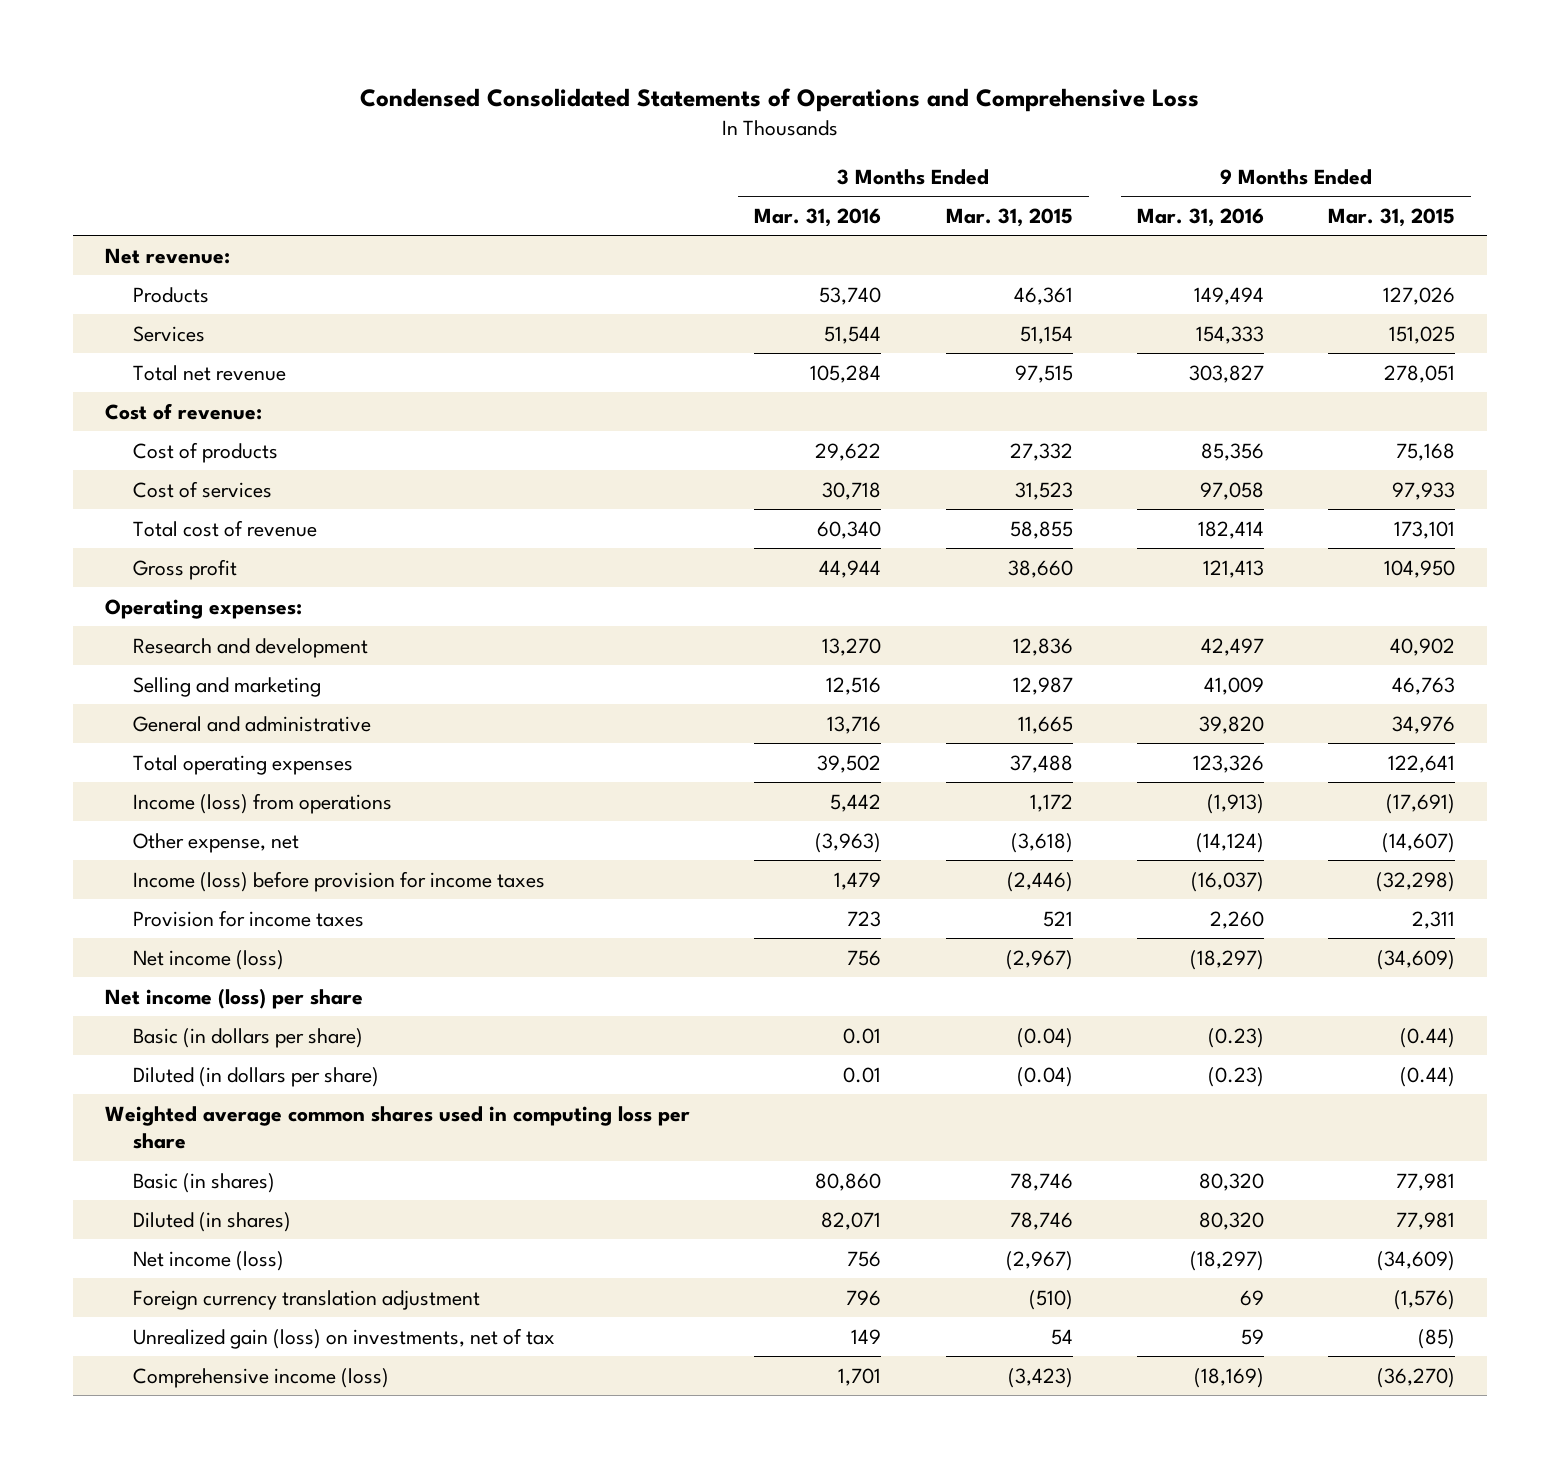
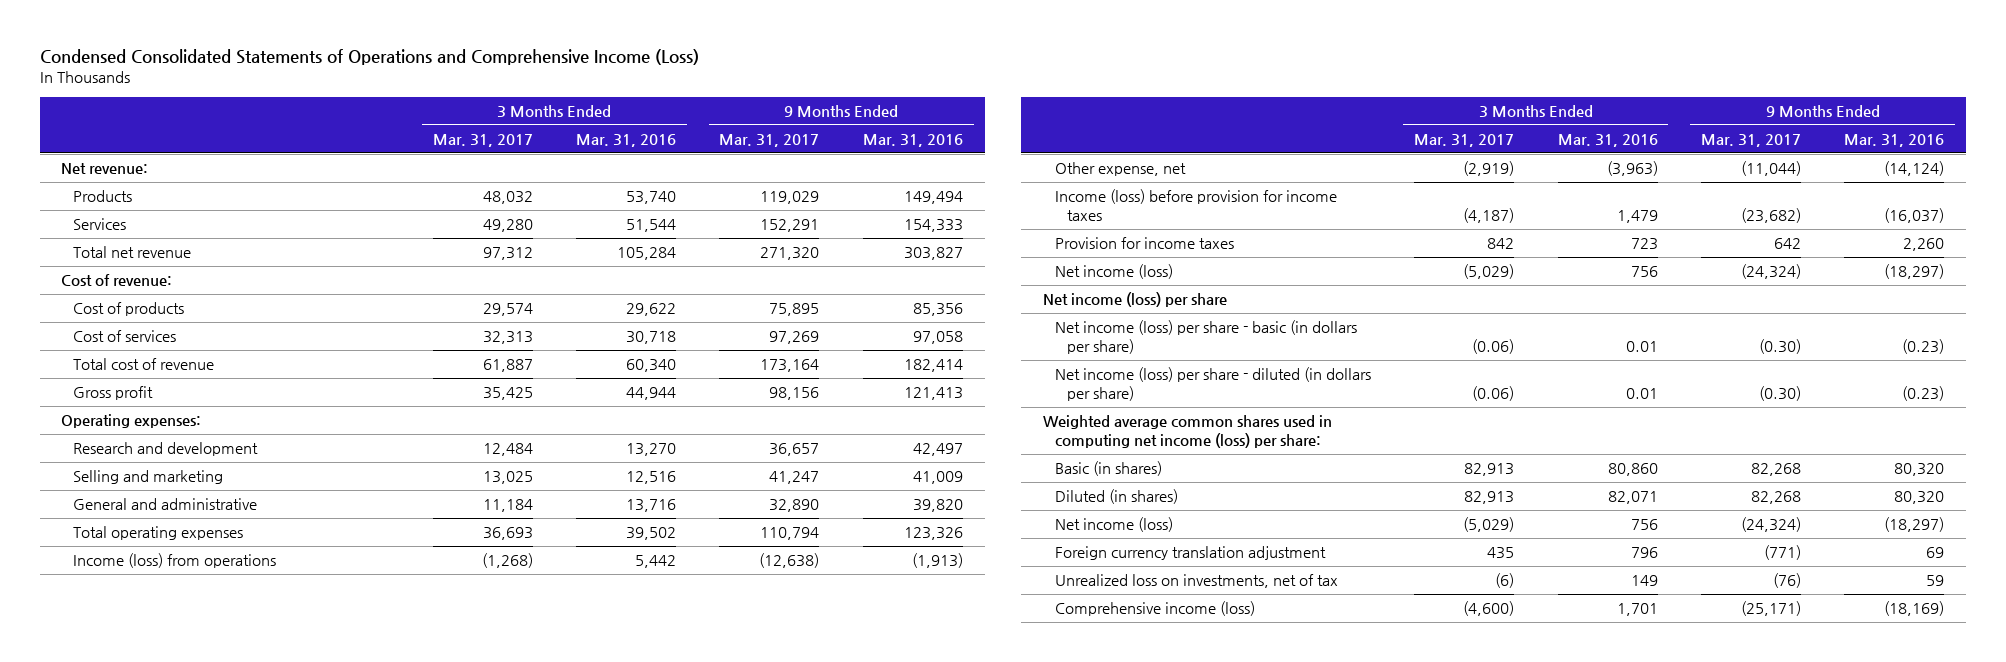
- Condensed Consolidated Statements of Operations and Comprehensive Loss
+ Condensed Consolidated Statements of Operations and Comprehensive Income (Loss)
- | 3 Months Ended Mar. 31, 2016 | 3 Months Ended Mar. 31, 2015 | 9 Months Ended Mar. 31, 2016 | 9 Months Ended Mar. 31, 2015
+ | 3 Months Ended Mar. 31, 2017 | 3 Months Ended Mar. 31, 2016 | 9 Months Ended Mar. 31, 2017 | 9 Months Ended Mar. 31, 2016
- Basic (in dollars per share) | 0.01 | (0.04) | (0.23) | (0.44)
- Diluted (in dollars per share) | 0.01 | (0.04) | (0.23) | (0.44)
- Weighted average common shares used in computing loss per share
+ Net income (loss) per share - basic (in dollars per share) | (0.06) | 0.01 | (0.30) | (0.23)
+ Net income (loss) per share - diluted (in dollars per share) | (0.06) | 0.01 | (0.30) | (0.23)
+ Weighted average common shares used in computing net income (loss) per share:
- Unrealized gain (loss) on investments, net of tax | 149 | 54 | 59 | (85)
+ Unrealized loss on investments, net of tax | (6) | 149 | (76) | 59

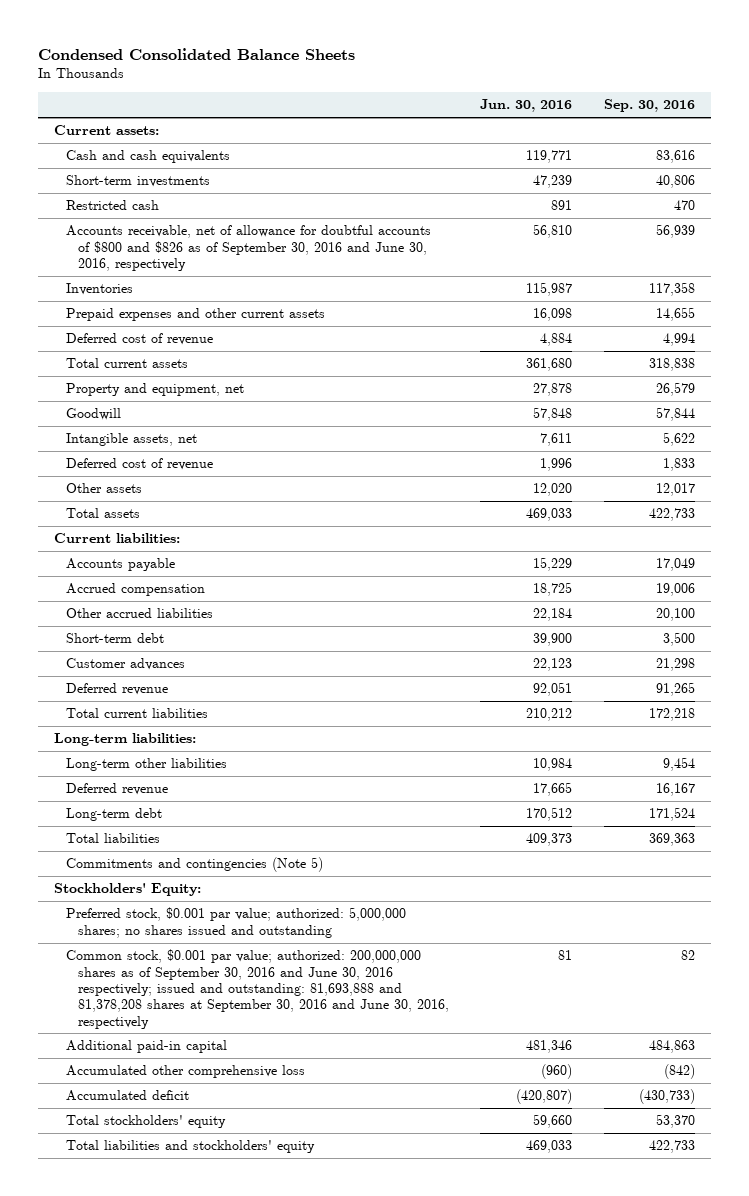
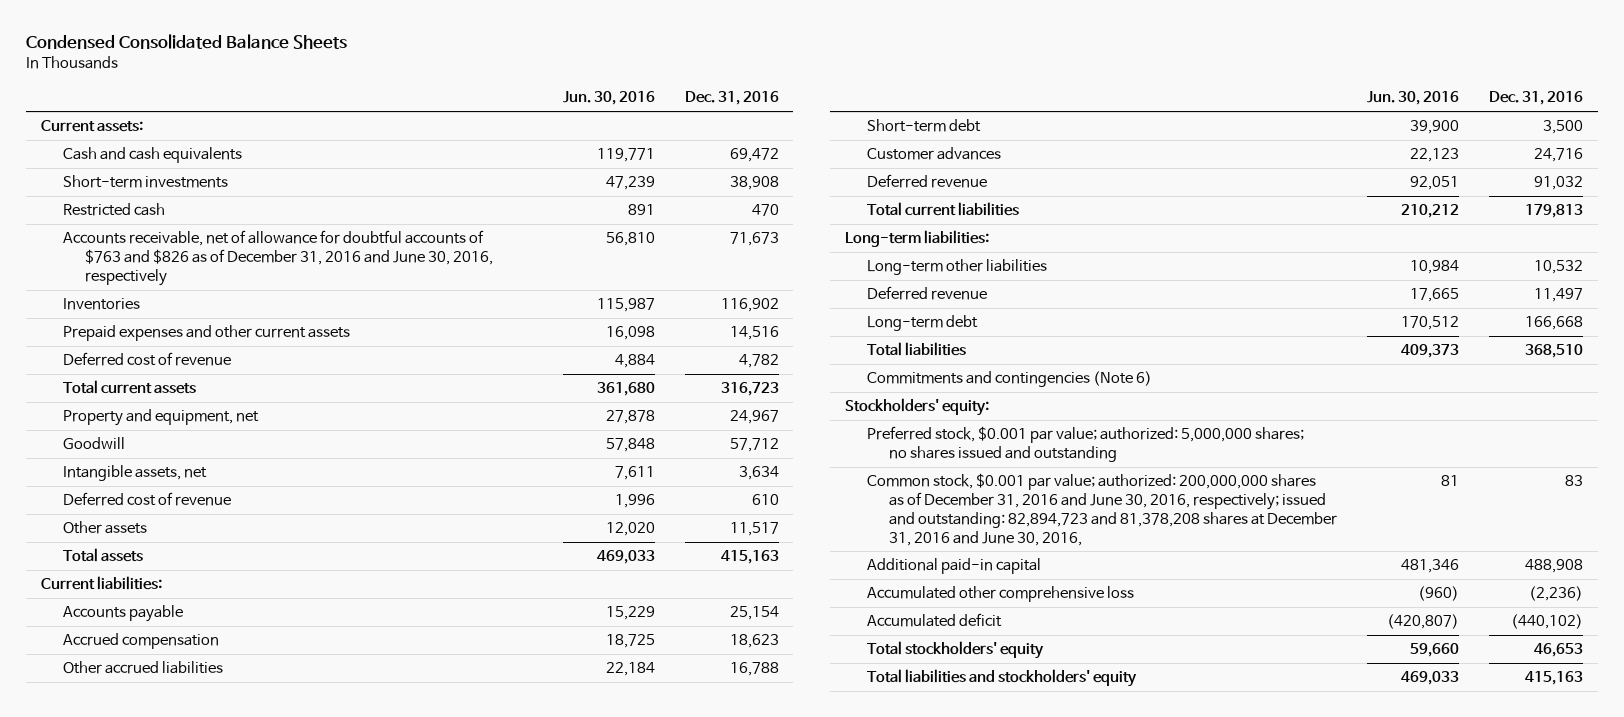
- | Jun. 30, 2016 | Sep. 30, 2016
+ | Jun. 30, 2016 | Dec. 31, 2016
- Accounts receivable, net of allowance for doubtful accounts of $800 and $826 as of September 30, 2016 and June 30, 2016, respectively | 56,810 | 56,939
+ Accounts receivable, net of allowance for doubtful accounts of $763 and $826 as of December 31, 2016 and June 30, 2016, respectively | 56,810 | 71,673
- Commitments and contingencies (Note 5)
- Stockholders' Equity:
+ Commitments and contingencies (Note 6)
+ Stockholders' equity:
- Common stock, $0.001 par value; authorized: 200,000,000 shares as of September 30, 2016 and June 30, 2016 respectively; issued and outstanding: 81,693,888 and 81,378,208 shares at September 30, 2016 and June 30, 2016, respectively | 81 | 82
+ Common stock, $0.001 par value; authorized: 200,000,000 shares as of December 31, 2016 and June 30, 2016, respectively; issued and outstanding: 82,894,723 and 81,378,208 shares at December 31, 2016 and June 30, 2016, | 81 | 83

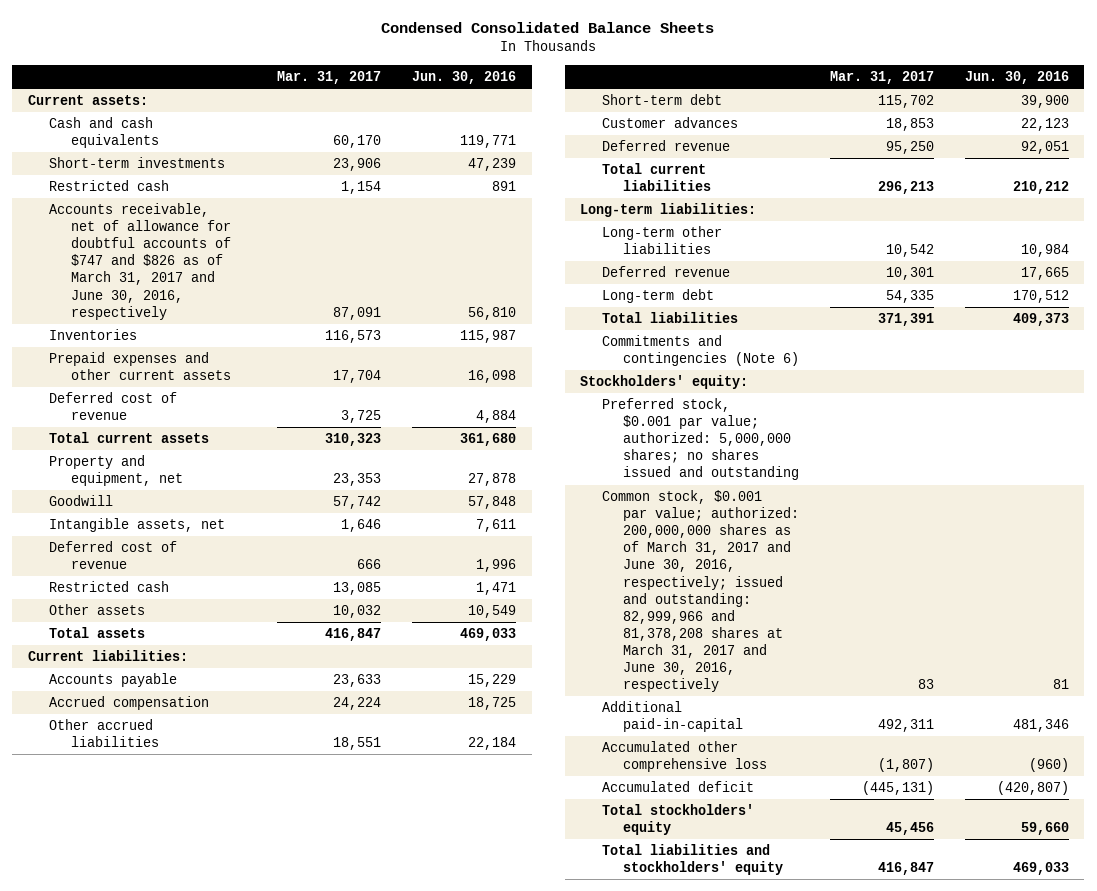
- | Jun. 30, 2016 | Dec. 31, 2016
+ | Mar. 31, 2017 | Jun. 30, 2016
- Accounts receivable, net of allowance for doubtful accounts of $763 and $826 as of December 31, 2016 and June 30, 2016, respectively | 56,810 | 71,673
+ Accounts receivable, net of allowance for doubtful accounts of $747 and $826 as of March 31, 2017 and June 30, 2016, respectively | 87,091 | 56,810
- Other assets | 12,020 | 11,517
+ Restricted cash | 13,085 | 1,471
+ Other assets | 10,032 | 10,549
- Common stock, $0.001 par value; authorized: 200,000,000 shares as of December 31, 2016 and June 30, 2016, respectively; issued and outstanding: 82,894,723 and 81,378,208 shares at December 31, 2016 and June 30, 2016, | 81 | 83
- Additional paid-in capital | 481,346 | 488,908
+ Common stock, $0.001 par value; authorized: 200,000,000 shares as of March 31, 2017 and June 30, 2016, respectively; issued and outstanding: 82,999,966 and 81,378,208 shares at March 31, 2017 and June 30, 2016, respectively | 83 | 81
+ Additional paid-in-capital | 492,311 | 481,346

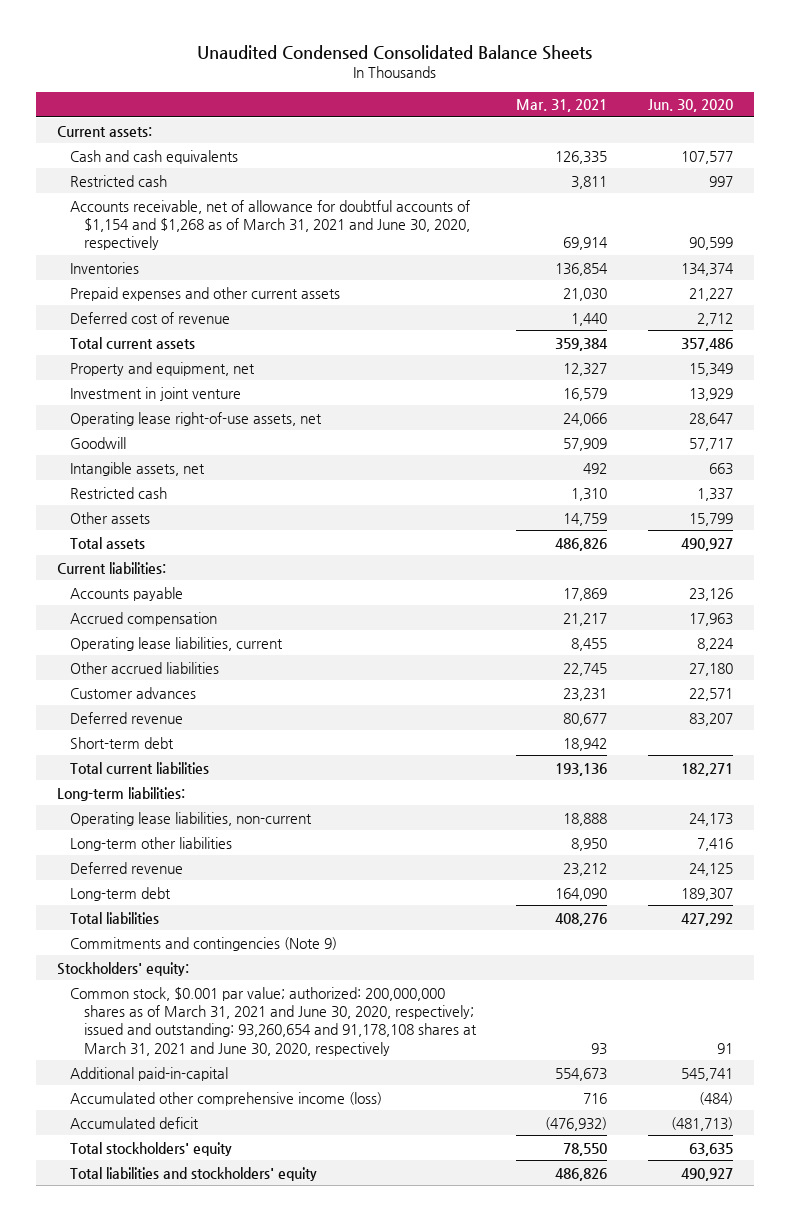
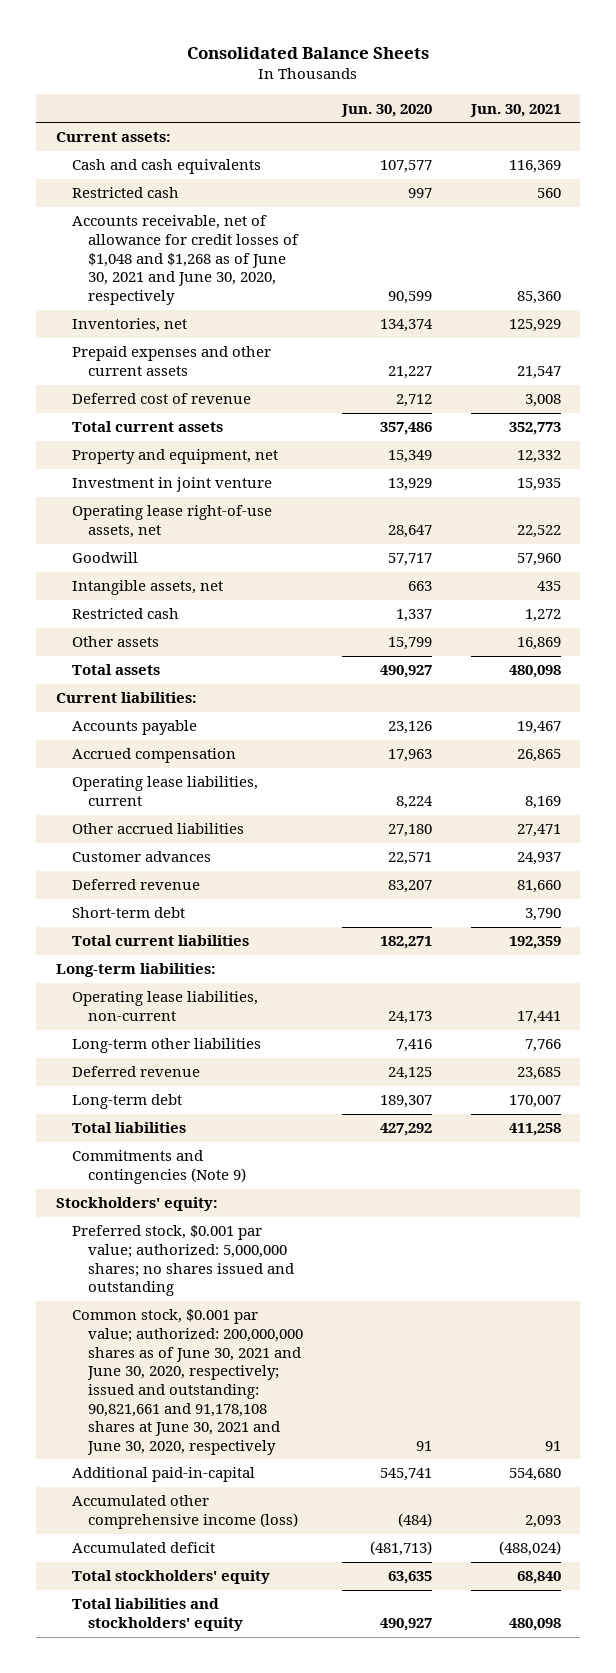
- Unaudited Condensed Consolidated Balance Sheets
+ Consolidated Balance Sheets
- | Mar. 31, 2021 | Jun. 30, 2020
+ | Jun. 30, 2020 | Jun. 30, 2021
- Accounts receivable, net of allowance for doubtful accounts of $1,154 and $1,268 as of March 31, 2021 and June 30, 2020, respectively | 69,914 | 90,599
- Inventories | 136,854 | 134,374
+ Accounts receivable, net of allowance for credit losses of $1,048 and $1,268 as of June 30, 2021 and June 30, 2020, respectively | 90,599 | 85,360
+ Inventories, net | 134,374 | 125,929
- Common stock, $0.001 par value; authorized: 200,000,000 shares as of March 31, 2021 and June 30, 2020, respectively; issued and outstanding: 93,260,654 and 91,178,108 shares at March 31, 2021 and June 30, 2020, respectively | 93 | 91
+ Preferred stock, $0.001 par value; authorized: 5,000,000 shares; no shares issued and outstanding
+ Common stock, $0.001 par value; authorized: 200,000,000 shares as of June 30, 2021 and June 30, 2020, respectively; issued and outstanding: 90,821,661 and 91,178,108 shares at June 30, 2021 and June 30, 2020, respectively | 91 | 91

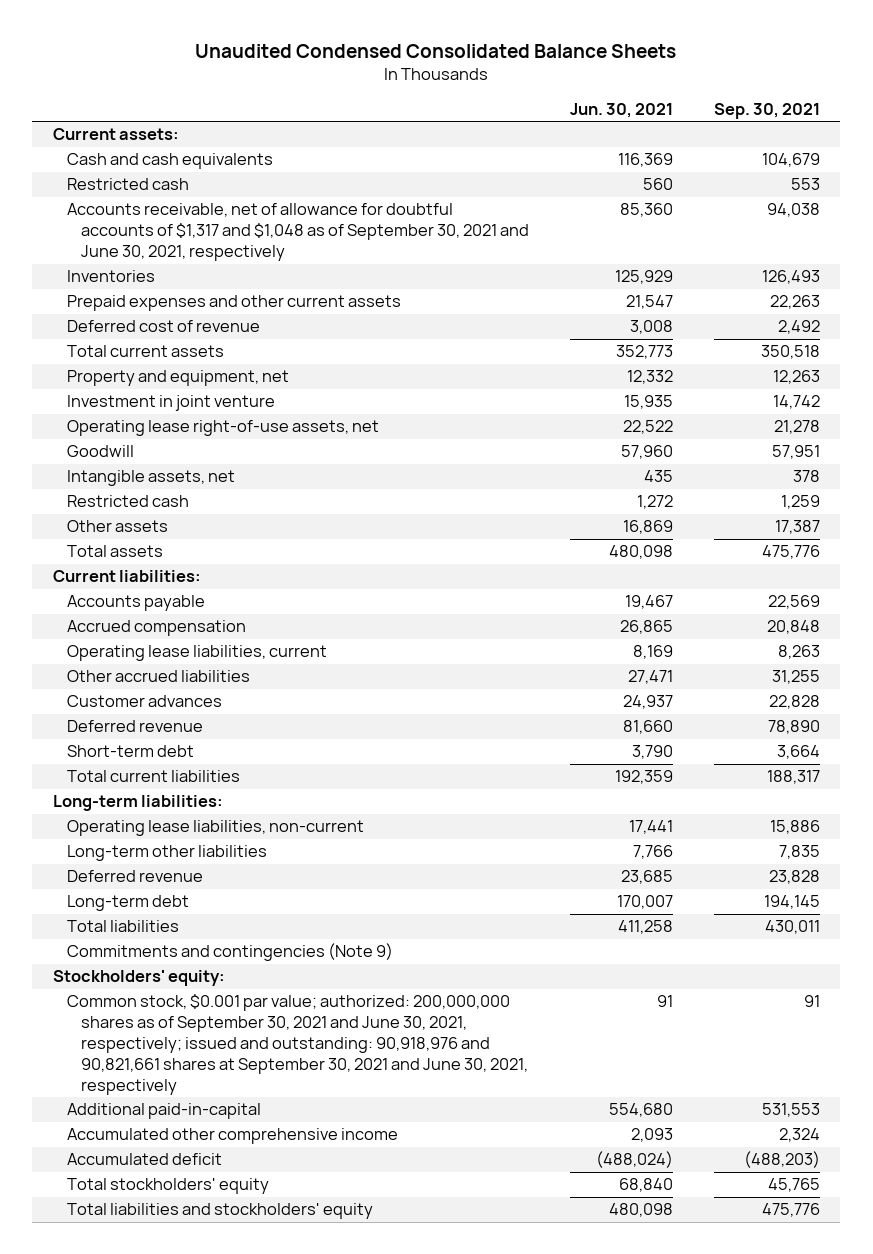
- Consolidated Balance Sheets
+ Unaudited Condensed Consolidated Balance Sheets
- | Jun. 30, 2020 | Jun. 30, 2021
+ | Jun. 30, 2021 | Sep. 30, 2021
- Accounts receivable, net of allowance for credit losses of $1,048 and $1,268 as of June 30, 2021 and June 30, 2020, respectively | 90,599 | 85,360
- Inventories, net | 134,374 | 125,929
+ Accounts receivable, net of allowance for doubtful accounts of $1,317 and $1,048 as of September 30, 2021 and June 30, 2021, respectively | 85,360 | 94,038
+ Inventories | 125,929 | 126,493
- Preferred stock, $0.001 par value; authorized: 5,000,000 shares; no shares issued and outstanding
- Common stock, $0.001 par value; authorized: 200,000,000 shares as of June 30, 2021 and June 30, 2020, respectively; issued and outstanding: 90,821,661 and 91,178,108 shares at June 30, 2021 and June 30, 2020, respectively | 91 | 91
+ Common stock, $0.001 par value; authorized: 200,000,000 shares as of September 30, 2021 and June 30, 2021, respectively; issued and outstanding: 90,918,976 and 90,821,661 shares at September 30, 2021 and June 30, 2021, respectively | 91 | 91
- Accumulated other comprehensive income (loss) | (484) | 2,093
+ Accumulated other comprehensive income | 2,093 | 2,324

